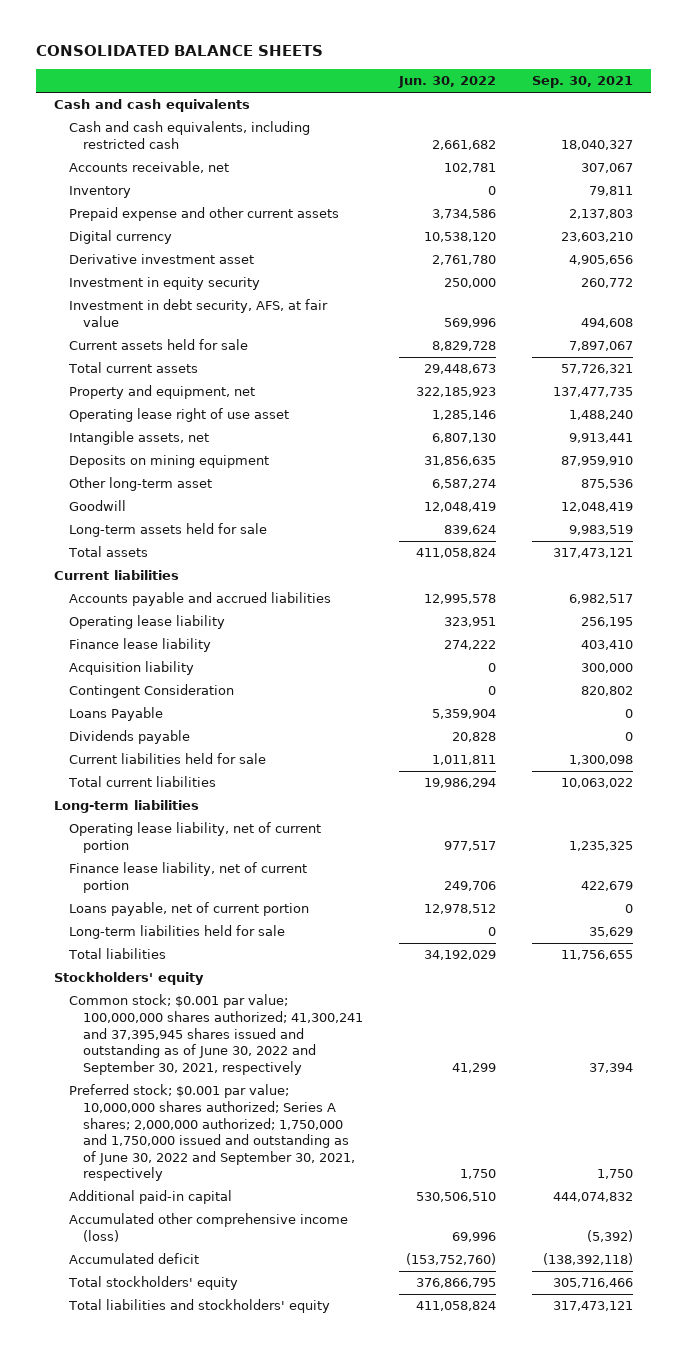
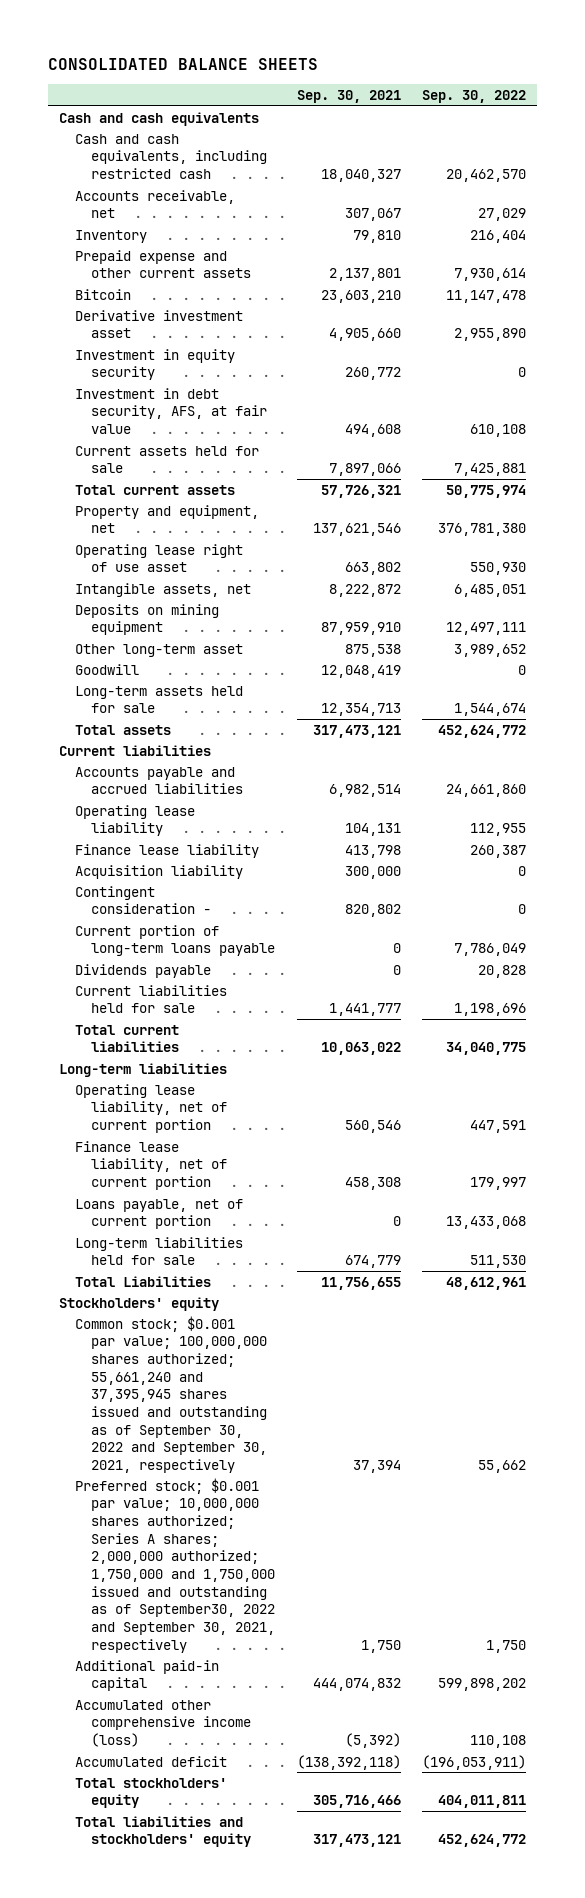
- | Jun. 30, 2022 | Sep. 30, 2021
+ | Sep. 30, 2021 | Sep. 30, 2022
- Inventory | 0 | 79,811
- Prepaid expense and other current assets | 3,734,586 | 2,137,803
- Digital currency | 10,538,120 | 23,603,210
- Derivative investment asset | 2,761,780 | 4,905,656
+ Inventory | 79,810 | 216,404
+ Prepaid expense and other current assets | 2,137,801 | 7,930,614
+ Bitcoin | 23,603,210 | 11,147,478
+ Derivative investment asset | 4,905,660 | 2,955,890
- Current assets held for sale | 8,829,728 | 7,897,067
+ Current assets held for sale | 7,897,066 | 7,425,881
- Property and equipment, net | 322,185,923 | 137,477,735
- Operating lease right of use asset | 1,285,146 | 1,488,240
- Intangible assets, net | 6,807,130 | 9,913,441
+ Property and equipment, net | 137,621,546 | 376,781,380
+ Operating lease right of use asset | 663,802 | 550,930
+ Intangible assets, net | 8,222,872 | 6,485,051
- Other long-term asset | 6,587,274 | 875,536
+ Other long-term asset | 875,538 | 3,989,652
- Long-term assets held for sale | 839,624 | 9,983,519
+ Long-term assets held for sale | 12,354,713 | 1,544,674
- Accounts payable and accrued liabilities | 12,995,578 | 6,982,517
- Operating lease liability | 323,951 | 256,195
- Finance lease liability | 274,222 | 403,410
+ Accounts payable and accrued liabilities | 6,982,514 | 24,661,860
+ Operating lease liability | 104,131 | 112,955
+ Finance lease liability | 413,798 | 260,387
- Contingent Consideration | 0 | 820,802
- Loans Payable | 5,359,904 | 0
+ Contingent consideration - | 820,802 | 0
+ Current portion of long-term loans payable | 0 | 7,786,049
- Current liabilities held for sale | 1,011,811 | 1,300,098
+ Current liabilities held for sale | 1,441,777 | 1,198,696
- Operating lease liability, net of current portion | 977,517 | 1,235,325
- Finance lease liability, net of current portion | 249,706 | 422,679
+ Operating lease liability, net of current portion | 560,546 | 447,591
+ Finance lease liability, net of current portion | 458,308 | 179,997
- Long-term liabilities held for sale | 0 | 35,629
- Total liabilities | 34,192,029 | 11,756,655
+ Long-term liabilities held for sale | 674,779 | 511,530
+ Total Liabilities | 11,756,655 | 48,612,961
- Common stock; $0.001 par value; 100,000,000 shares authorized; 41,300,241 and 37,395,945 shares issued and outstanding as of June 30, 2022 and September 30, 2021, respectively | 41,299 | 37,394
- Preferred stock; $0.001 par value; 10,000,000 shares authorized; Series A shares; 2,000,000 authorized; 1,750,000 and 1,750,000 issued and outstanding as of June 30, 2022 and September 30, 2021, respectively | 1,750 | 1,750
+ Common stock; $0.001 par value; 100,000,000 shares authorized; 55,661,240 and 37,395,945 shares issued and outstanding as of September 30, 2022 and September 30, 2021, respectively | 37,394 | 55,662
+ Preferred stock; $0.001 par value; 10,000,000 shares authorized; Series A shares; 2,000,000 authorized; 1,750,000 and 1,750,000 issued and outstanding as of September30, 2022 and September 30, 2021, respectively | 1,750 | 1,750

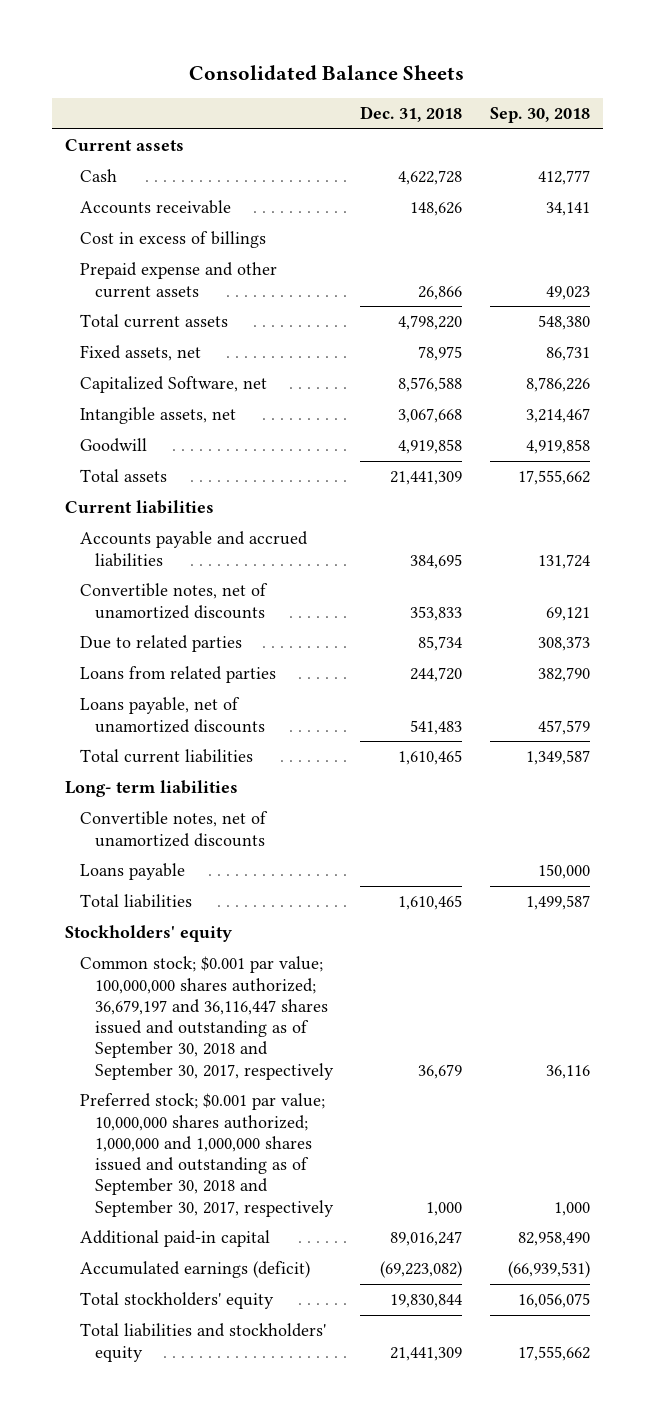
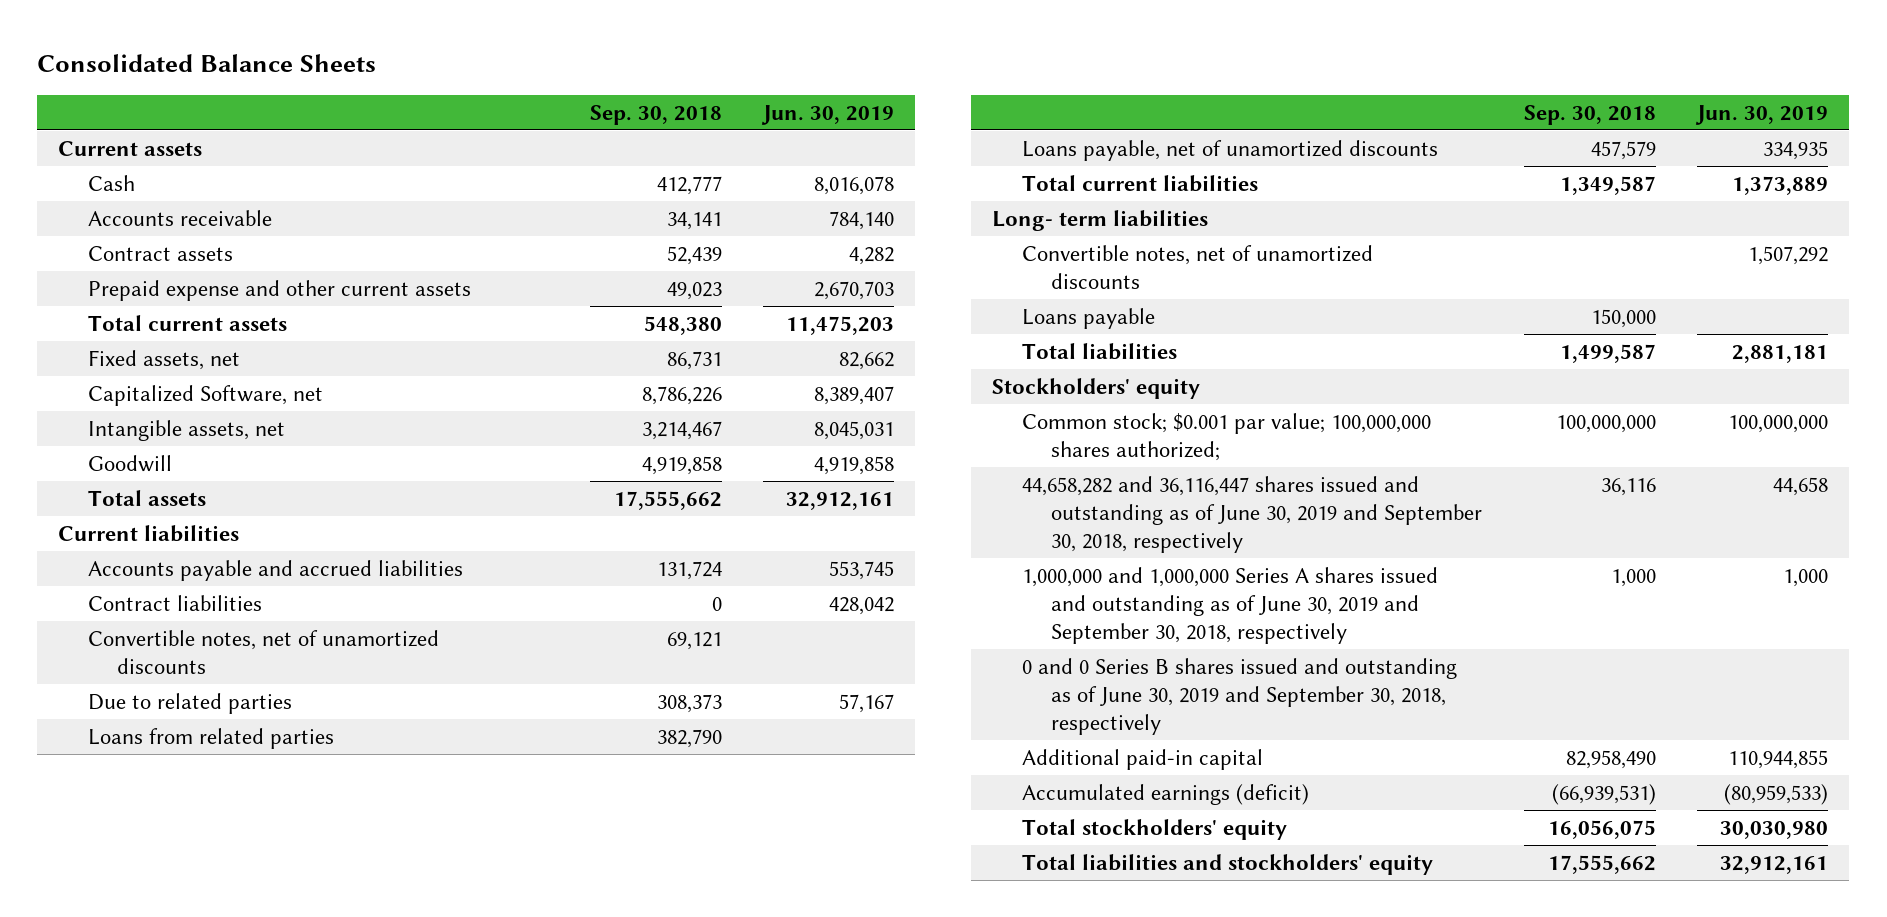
- | Dec. 31, 2018 | Sep. 30, 2018
+ | Sep. 30, 2018 | Jun. 30, 2019
- Cost in excess of billings
+ Contract assets | 52,439 | 4,282
+ Contract liabilities | 0 | 428,042
- Common stock; $0.001 par value; 100,000,000 shares authorized; 36,679,197 and 36,116,447 shares issued and outstanding as of September 30, 2018 and September 30, 2017, respectively | 36,679 | 36,116
- Preferred stock; $0.001 par value; 10,000,000 shares authorized; 1,000,000 and 1,000,000 shares issued and outstanding as of September 30, 2018 and September 30, 2017, respectively | 1,000 | 1,000
+ Common stock; $0.001 par value; 100,000,000 shares authorized; | 100,000,000 | 100,000,000
+ 44,658,282 and 36,116,447 shares issued and outstanding as of June 30, 2019 and September 30, 2018, respectively | 36,116 | 44,658
+ 1,000,000 and 1,000,000 Series A shares issued and outstanding as of June 30, 2019 and September 30, 2018, respectively | 1,000 | 1,000
+ 0 and 0 Series B shares issued and outstanding as of June 30, 2019 and September 30, 2018, respectively

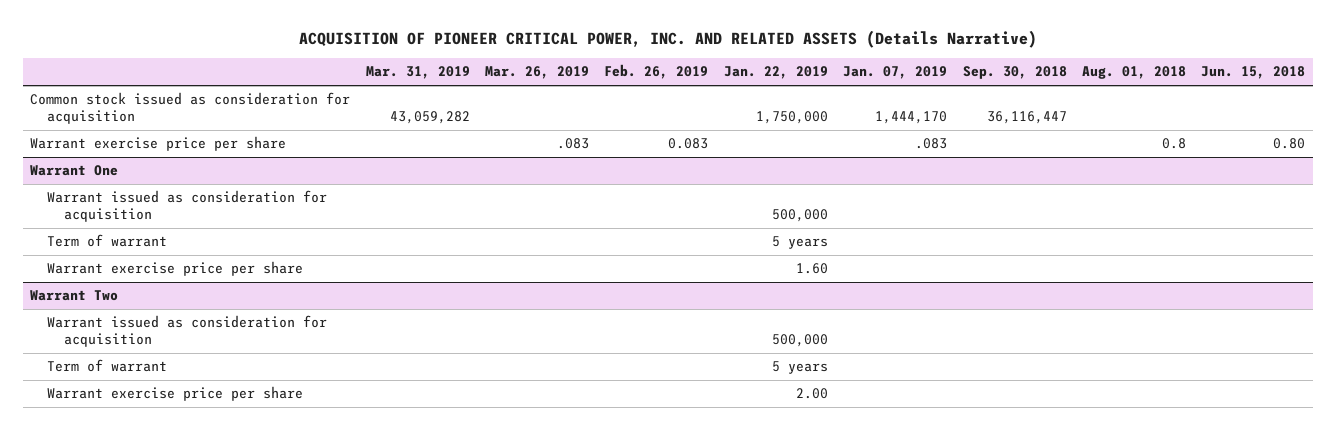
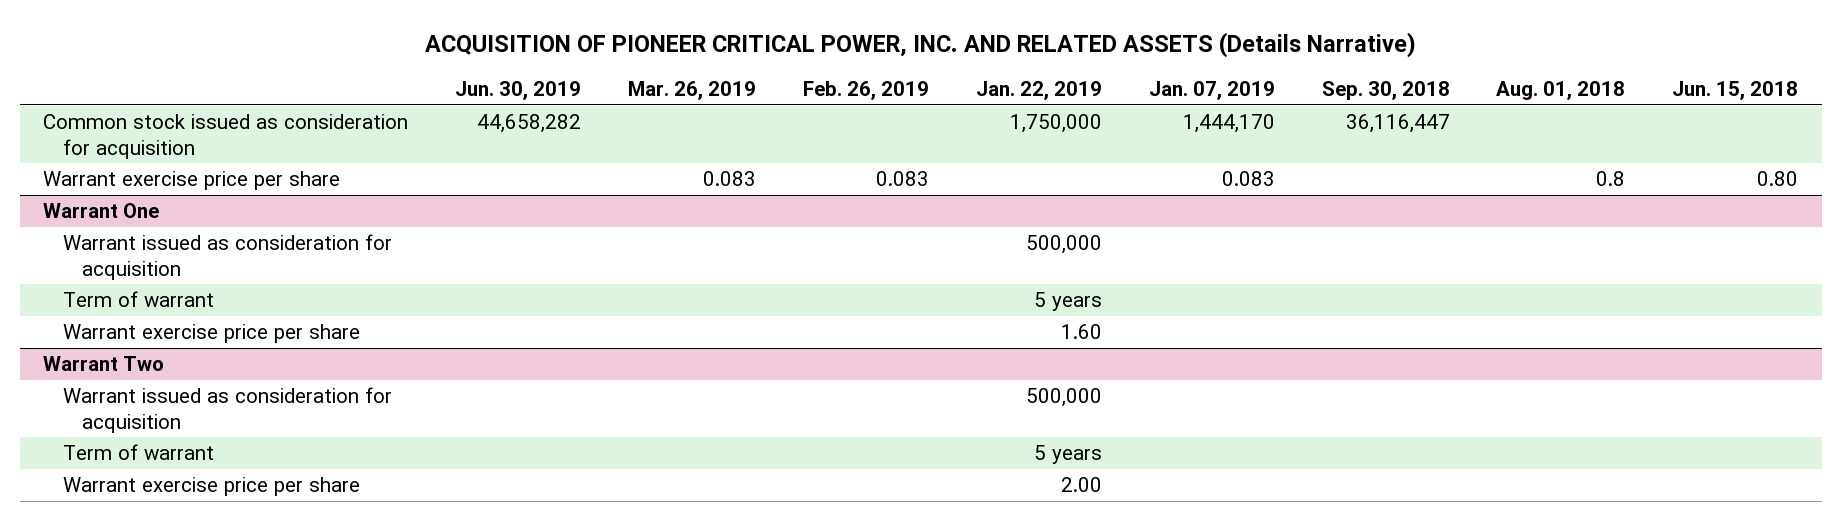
- | Mar. 31, 2019 | Mar. 26, 2019 | Feb. 26, 2019 | Jan. 22, 2019 | Jan. 07, 2019 | Sep. 30, 2018 | Aug. 01, 2018 | Jun. 15, 2018
+ | Jun. 30, 2019 | Mar. 26, 2019 | Feb. 26, 2019 | Jan. 22, 2019 | Jan. 07, 2019 | Sep. 30, 2018 | Aug. 01, 2018 | Jun. 15, 2018
- Warrant exercise price per share | | .083 | 0.083 | | .083 | | 0.8 | 0.80
+ Warrant exercise price per share | | 0.083 | 0.083 | | 0.083 | | 0.8 | 0.80

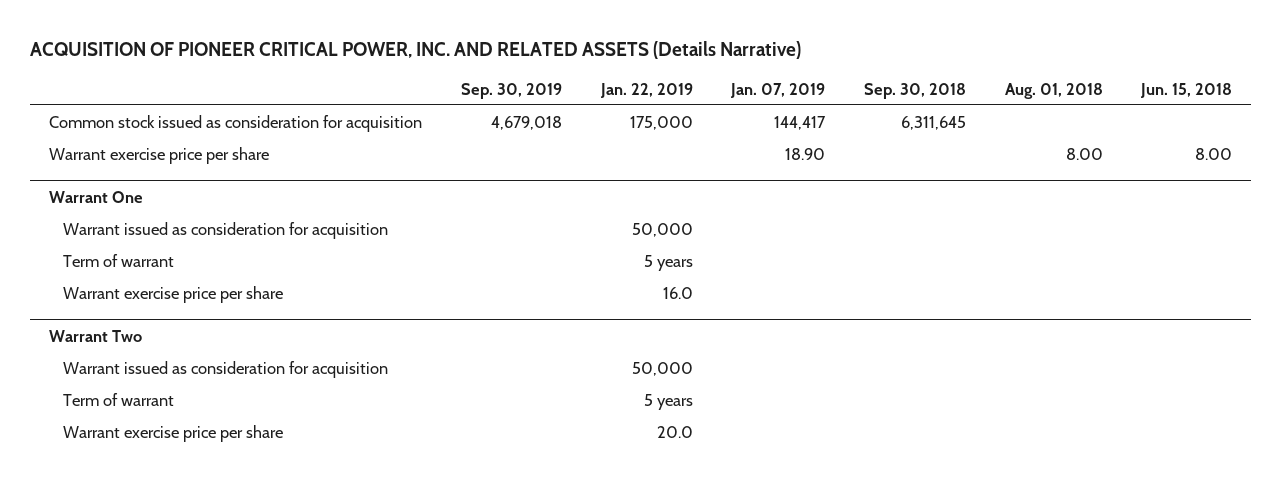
- | Jun. 30, 2019 | Mar. 26, 2019 | Feb. 26, 2019 | Jan. 22, 2019 | Jan. 07, 2019 | Sep. 30, 2018 | Aug. 01, 2018 | Jun. 15, 2018
+ | Sep. 30, 2019 | Jan. 22, 2019 | Jan. 07, 2019 | Sep. 30, 2018 | Aug. 01, 2018 | Jun. 15, 2018
- Common stock issued as consideration for acquisition | 44,658,282 | | | 1,750,000 | 1,444,170 | 36,116,447 | |
- Warrant exercise price per share | | 0.083 | 0.083 | | 0.083 | | 0.8 | 0.80
+ Common stock issued as consideration for acquisition | 4,679,018 | 175,000 | 144,417 | 6,311,645 | |
+ Warrant exercise price per share | | | 18.90 | | 8.00 | 8.00
@ Warrant One
- Warrant issued as consideration for acquisition | | | | 500,000 | | | |
+ Warrant issued as consideration for acquisition | | 50,000 | | | |
- Warrant exercise price per share | | | | 1.60 | | | |
+ Warrant exercise price per share | | 16.0 | | | |
@ Warrant Two
- Warrant issued as consideration for acquisition | | | | 500,000 | | | |
+ Warrant issued as consideration for acquisition | | 50,000 | | | |
- Warrant exercise price per share | | | | 2.00 | | | |
+ Warrant exercise price per share | | 20.0 | | | |

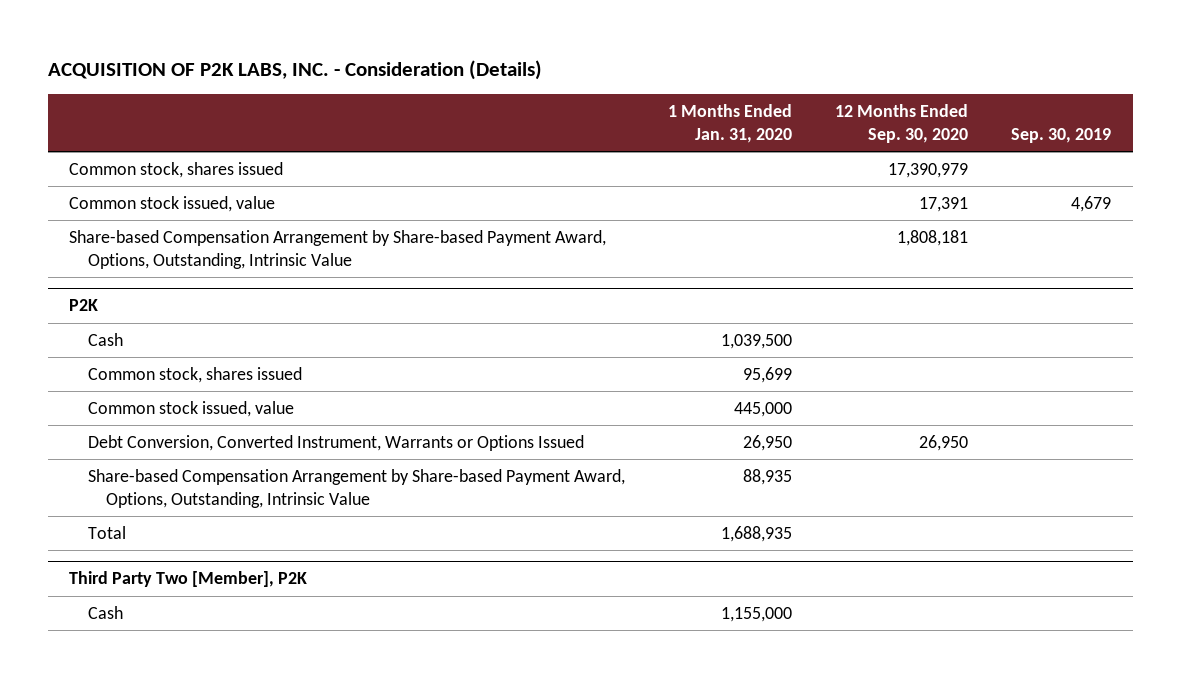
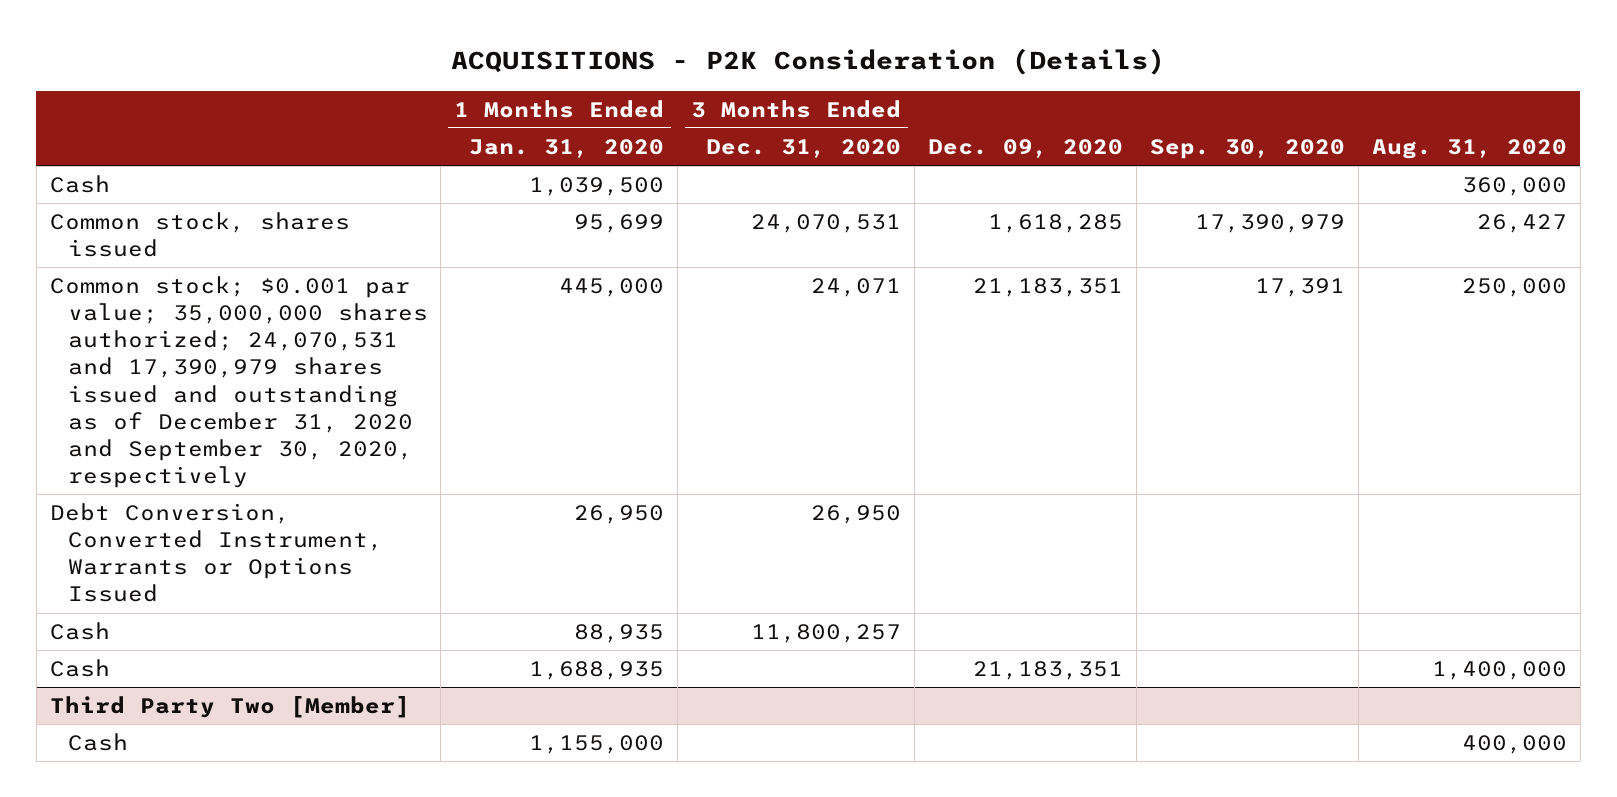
- ACQUISITION OF P2K LABS, INC. - Consideration (Details)
+ ACQUISITIONS - P2K Consideration (Details)
- | 1 Months Ended Jan. 31, 2020 | 12 Months Ended Sep. 30, 2020 | Sep. 30, 2019
+ | 1 Months Ended Jan. 31, 2020 | 3 Months Ended Dec. 31, 2020 | Dec. 09, 2020 | Sep. 30, 2020 | Aug. 31, 2020
- Common stock, shares issued | | 17,390,979 |
- Common stock issued, value | | 17,391 | 4,679
- Share-based Compensation Arrangement by Share-based Payment Award, Options, Outstanding, Intrinsic Value | | 1,808,181 |
- P2K
- Common stock issued, value | 445,000 | |
+ Common stock; $0.001 par value; 35,000,000 shares authorized; 24,070,531 and 17,390,979 shares issued and outstanding as of December 31, 2020 and September 30, 2020, respectively | 445,000 | 24,071 | 21,183,351 | 17,391 | 250,000
- Share-based Compensation Arrangement by Share-based Payment Award, Options, Outstanding, Intrinsic Value | 88,935 | |
- Total | 1,688,935 | |
- Third Party Two [Member], P2K
+ Cash | 88,935 | 11,800,257 | | |
+ Cash | 1,688,935 | | 21,183,351 | | 1,400,000
+ Third Party Two [Member]

